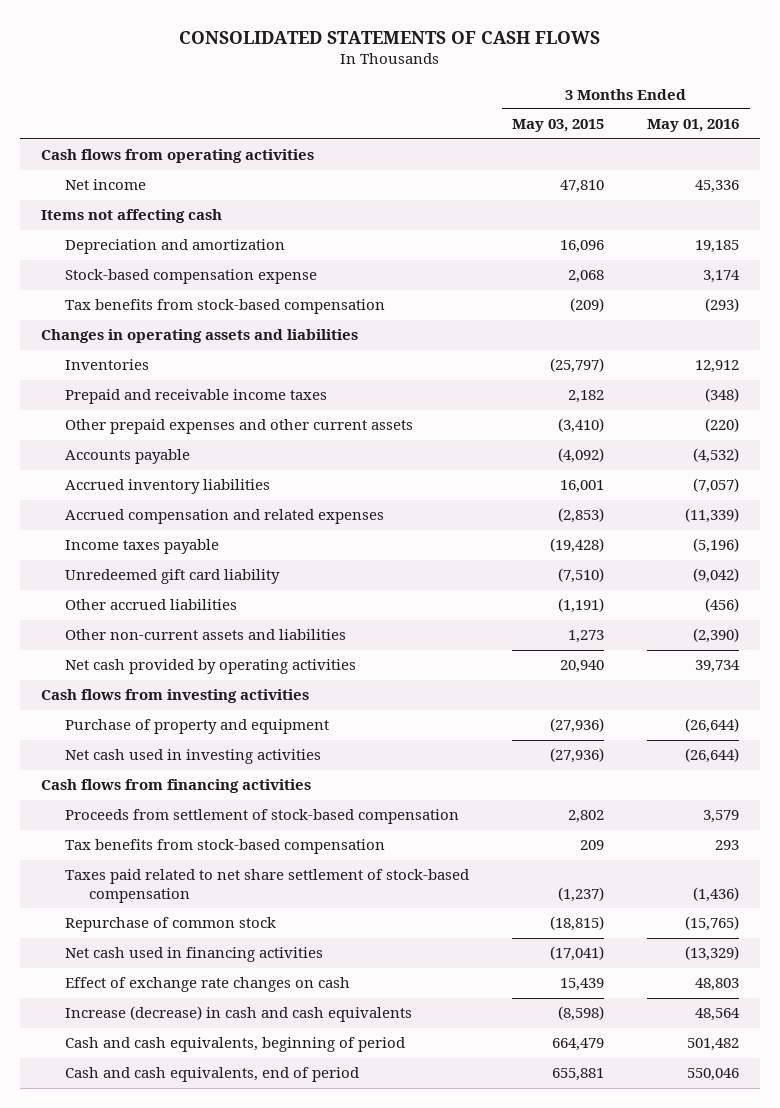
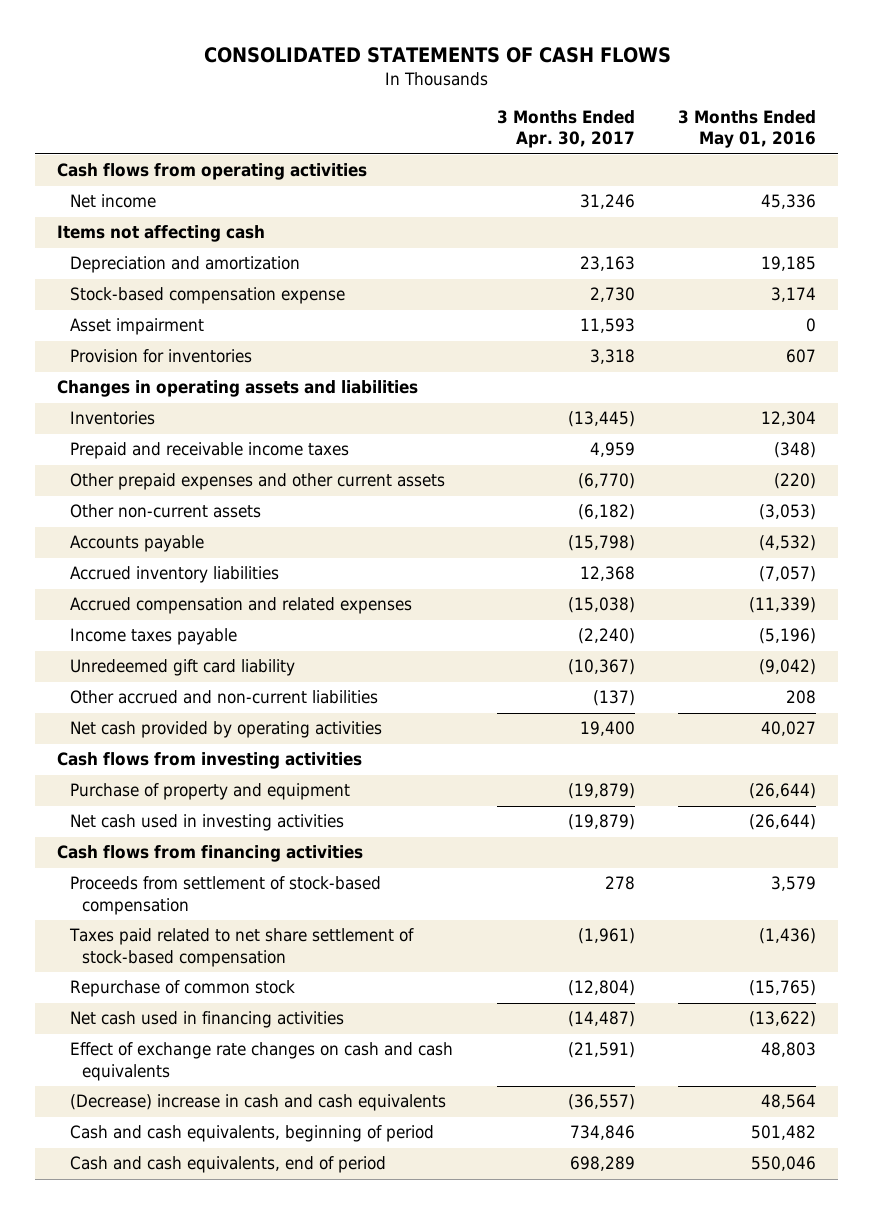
- | 3 Months Ended May 03, 2015 | 3 Months Ended May 01, 2016
+ | 3 Months Ended Apr. 30, 2017 | 3 Months Ended May 01, 2016
- Tax benefits from stock-based compensation | (209) | (293)
+ Asset impairment | 11,593 | 0
+ Provision for inventories | 3,318 | 607
- Inventories | (25,797) | 12,912
+ Inventories | (13,445) | 12,304
+ Other non-current assets | (6,182) | (3,053)
- Other accrued liabilities | (1,191) | (456)
- Other non-current assets and liabilities | 1,273 | (2,390)
- Net cash provided by operating activities | 20,940 | 39,734
+ Other accrued and non-current liabilities | (137) | 208
+ Net cash provided by operating activities | 19,400 | 40,027
- Tax benefits from stock-based compensation | 209 | 293
- Net cash used in financing activities | (17,041) | (13,329)
- Effect of exchange rate changes on cash | 15,439 | 48,803
- Increase (decrease) in cash and cash equivalents | (8,598) | 48,564
+ Net cash used in financing activities | (14,487) | (13,622)
+ Effect of exchange rate changes on cash and cash equivalents | (21,591) | 48,803
+ (Decrease) increase in cash and cash equivalents | (36,557) | 48,564

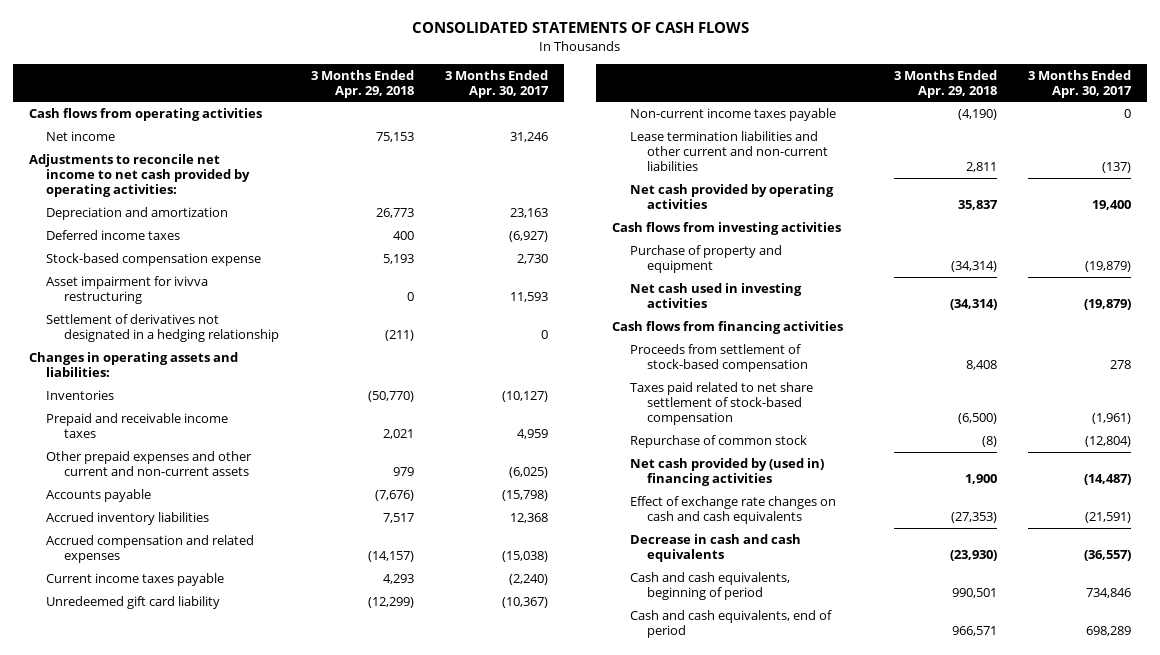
- | 3 Months Ended Apr. 30, 2017 | 3 Months Ended May 01, 2016
+ | 3 Months Ended Apr. 29, 2018 | 3 Months Ended Apr. 30, 2017
- Items not affecting cash
+ Adjustments to reconcile net income to net cash provided by operating activities:
+ Deferred income taxes | 400 | (6,927)
- Asset impairment | 11,593 | 0
- Provision for inventories | 3,318 | 607
- Changes in operating assets and liabilities
- Inventories | (13,445) | 12,304
+ Asset impairment for ivivva restructuring | 0 | 11,593
+ Settlement of derivatives not designated in a hedging relationship | (211) | 0
+ Changes in operating assets and liabilities:
+ Inventories | (50,770) | (10,127)
- Other prepaid expenses and other current assets | (6,770) | (220)
- Other non-current assets | (6,182) | (3,053)
+ Other prepaid expenses and other current and non-current assets | 979 | (6,025)
- Income taxes payable | (2,240) | (5,196)
+ Current income taxes payable | 4,293 | (2,240)
- Other accrued and non-current liabilities | (137) | 208
+ Non-current income taxes payable | (4,190) | 0
+ Lease termination liabilities and other current and non-current liabilities | 2,811 | (137)
- Net cash used in financing activities | (14,487) | (13,622)
+ Net cash provided by (used in) financing activities | 1,900 | (14,487)
- (Decrease) increase in cash and cash equivalents | (36,557) | 48,564
+ Decrease in cash and cash equivalents | (23,930) | (36,557)

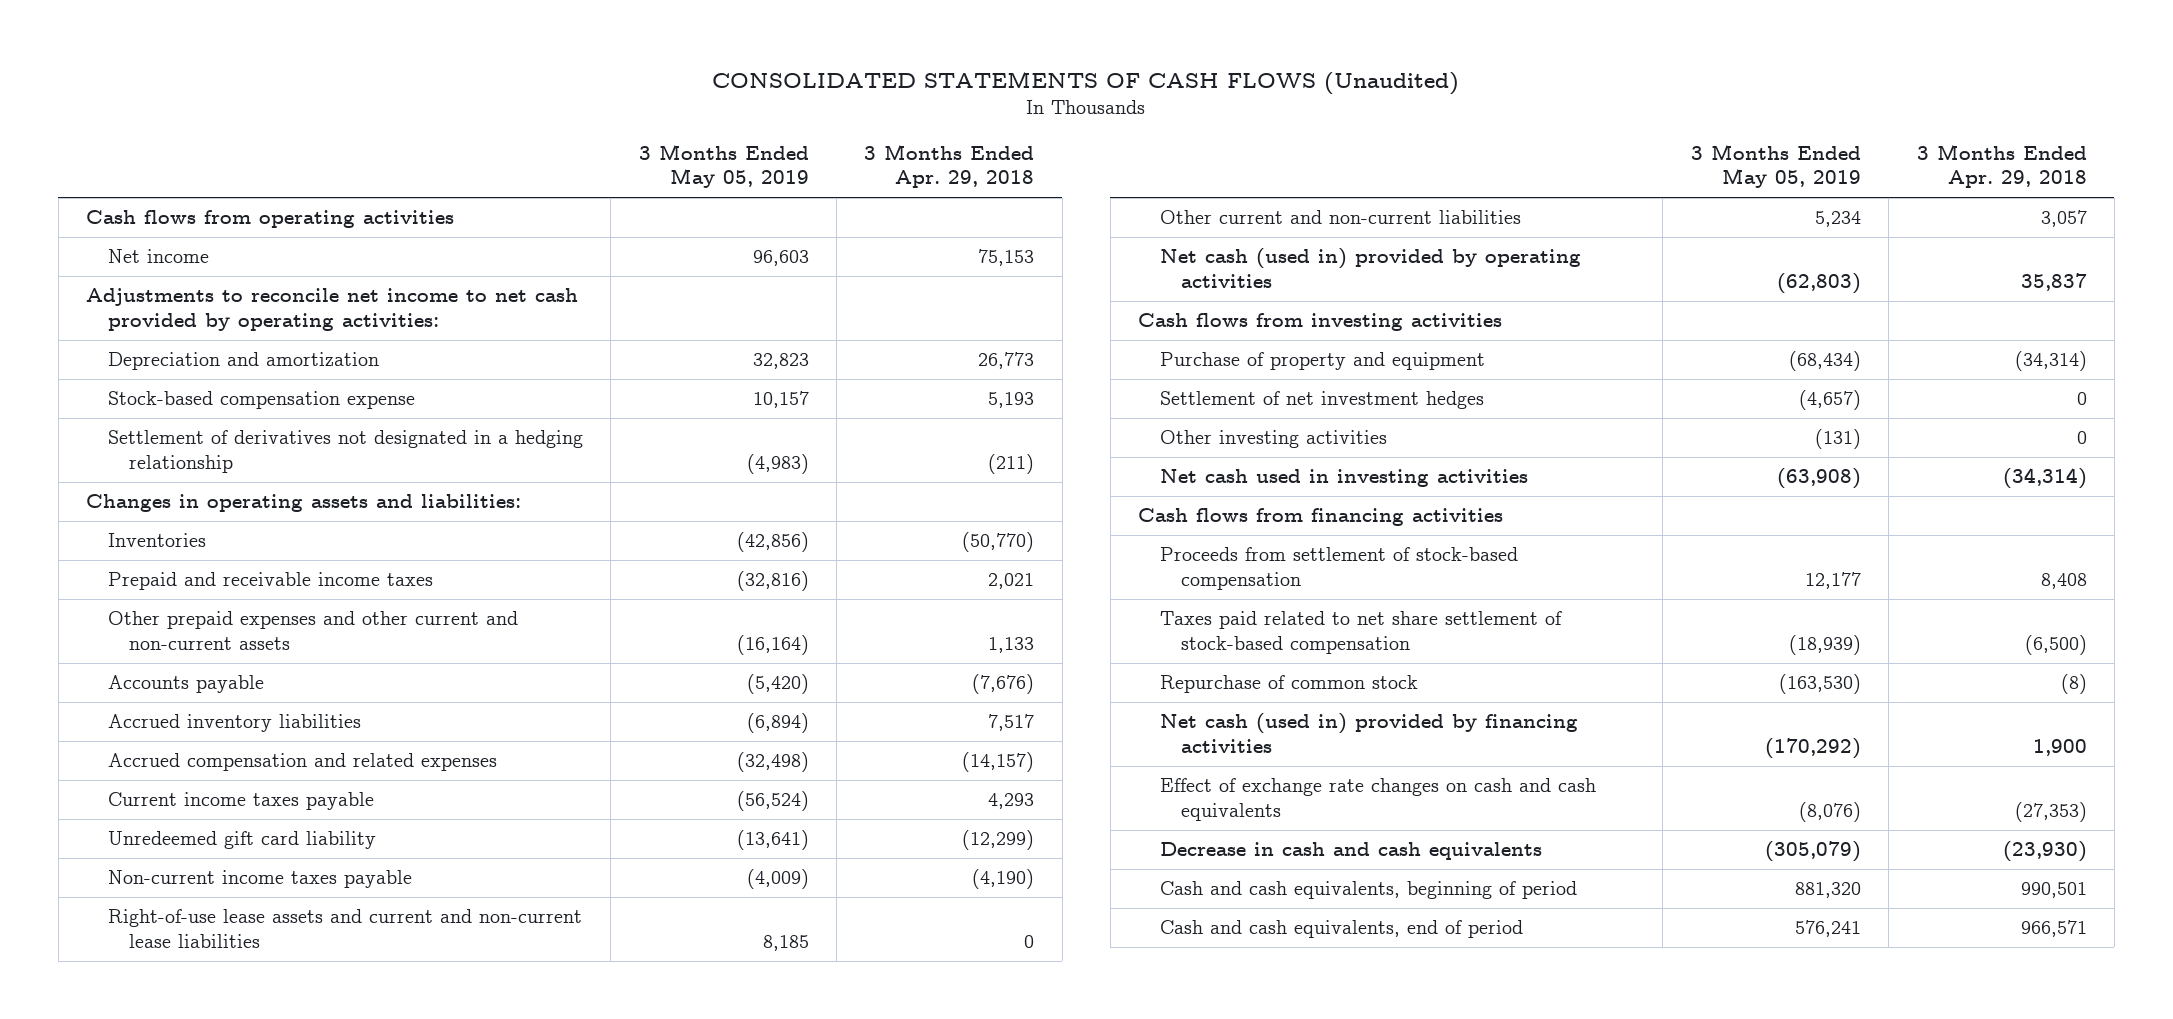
- CONSOLIDATED STATEMENTS OF CASH FLOWS
+ CONSOLIDATED STATEMENTS OF CASH FLOWS (Unaudited)
- | 3 Months Ended Apr. 29, 2018 | 3 Months Ended Apr. 30, 2017
+ | 3 Months Ended May 05, 2019 | 3 Months Ended Apr. 29, 2018
- Deferred income taxes | 400 | (6,927)
- Asset impairment for ivivva restructuring | 0 | 11,593
- Other prepaid expenses and other current and non-current assets | 979 | (6,025)
+ Other prepaid expenses and other current and non-current assets | (16,164) | 1,133
- Lease termination liabilities and other current and non-current liabilities | 2,811 | (137)
- Net cash provided by operating activities | 35,837 | 19,400
+ Right-of-use lease assets and current and non-current lease liabilities | 8,185 | 0
+ Other current and non-current liabilities | 5,234 | 3,057
+ Net cash (used in) provided by operating activities | (62,803) | 35,837
+ Settlement of net investment hedges | (4,657) | 0
+ Other investing activities | (131) | 0
- Net cash provided by (used in) financing activities | 1,900 | (14,487)
+ Net cash (used in) provided by financing activities | (170,292) | 1,900

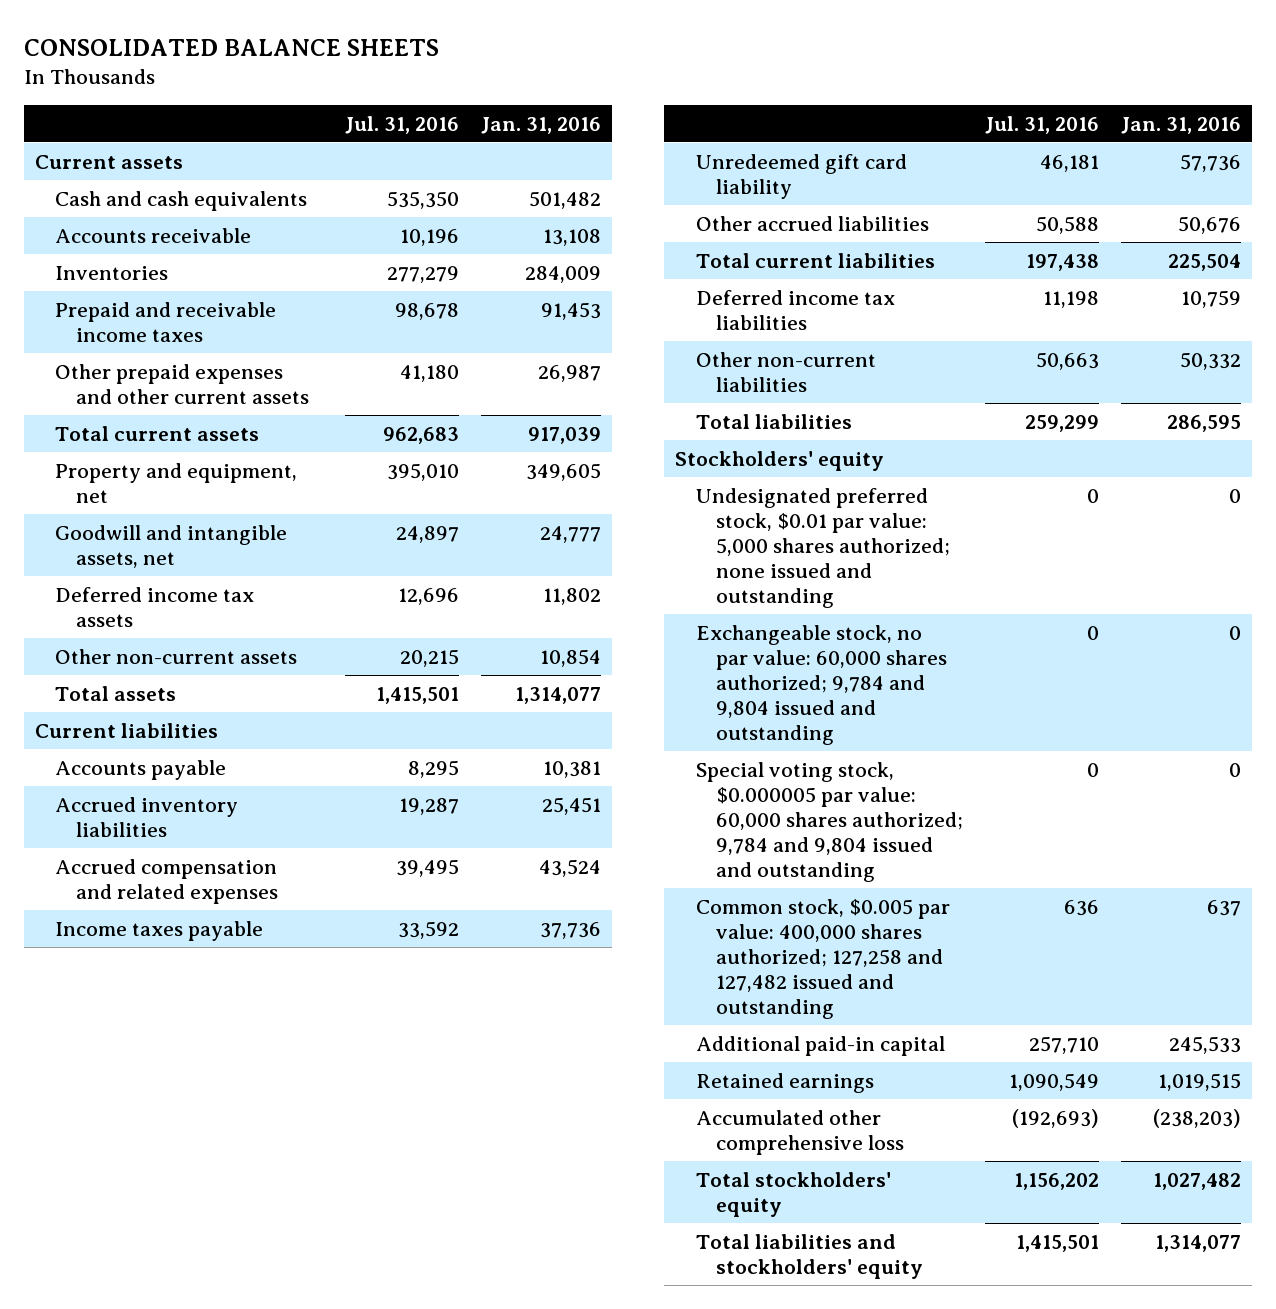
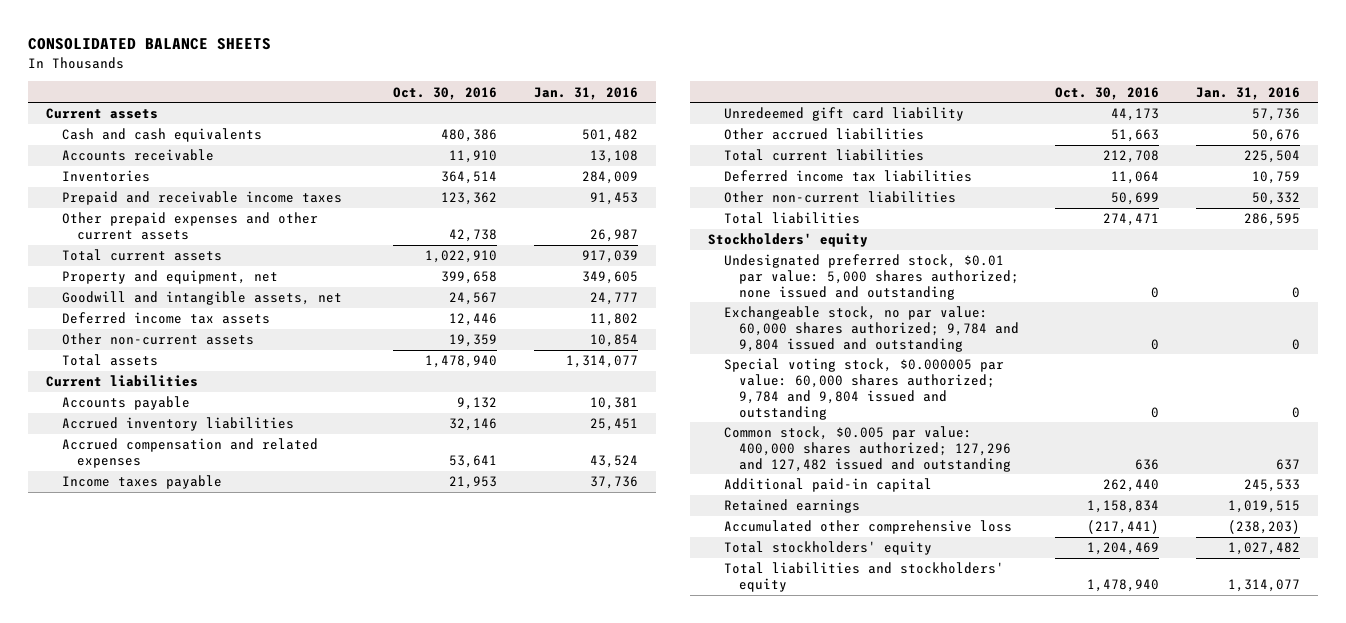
- | Jul. 31, 2016 | Jan. 31, 2016
+ | Oct. 30, 2016 | Jan. 31, 2016
- Common stock, $0.005 par value: 400,000 shares authorized; 127,258 and 127,482 issued and outstanding | 636 | 637
+ Common stock, $0.005 par value: 400,000 shares authorized; 127,296 and 127,482 issued and outstanding | 636 | 637

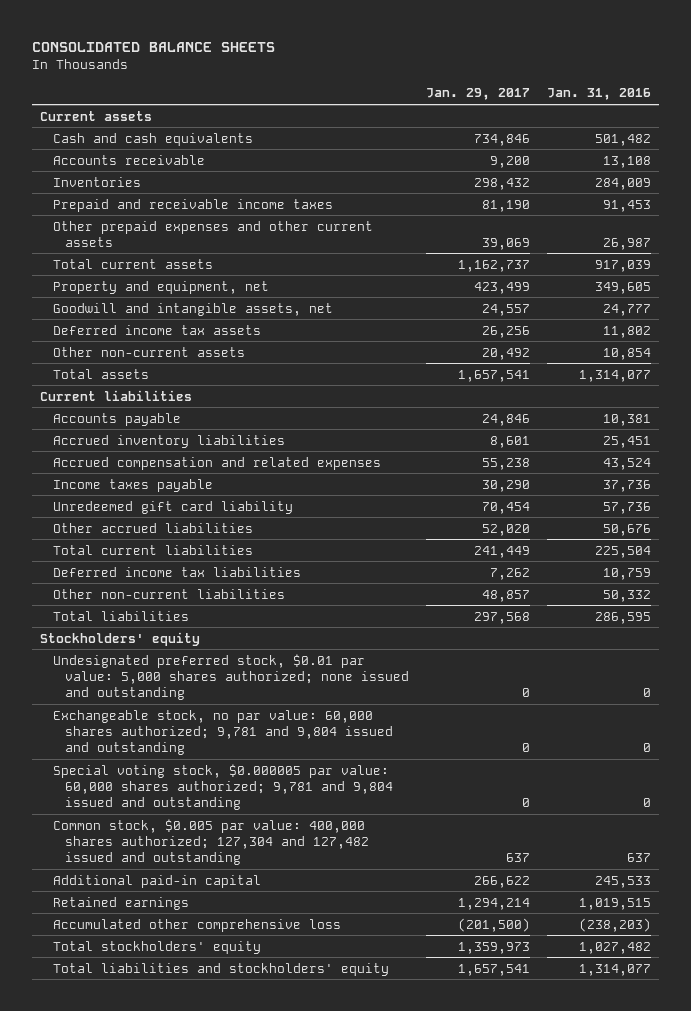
- | Oct. 30, 2016 | Jan. 31, 2016
+ | Jan. 29, 2017 | Jan. 31, 2016
- Exchangeable stock, no par value: 60,000 shares authorized; 9,784 and 9,804 issued and outstanding | 0 | 0
- Special voting stock, $0.000005 par value: 60,000 shares authorized; 9,784 and 9,804 issued and outstanding | 0 | 0
- Common stock, $0.005 par value: 400,000 shares authorized; 127,296 and 127,482 issued and outstanding | 636 | 637
+ Exchangeable stock, no par value: 60,000 shares authorized; 9,781 and 9,804 issued and outstanding | 0 | 0
+ Special voting stock, $0.000005 par value: 60,000 shares authorized; 9,781 and 9,804 issued and outstanding | 0 | 0
+ Common stock, $0.005 par value: 400,000 shares authorized; 127,304 and 127,482 issued and outstanding | 637 | 637

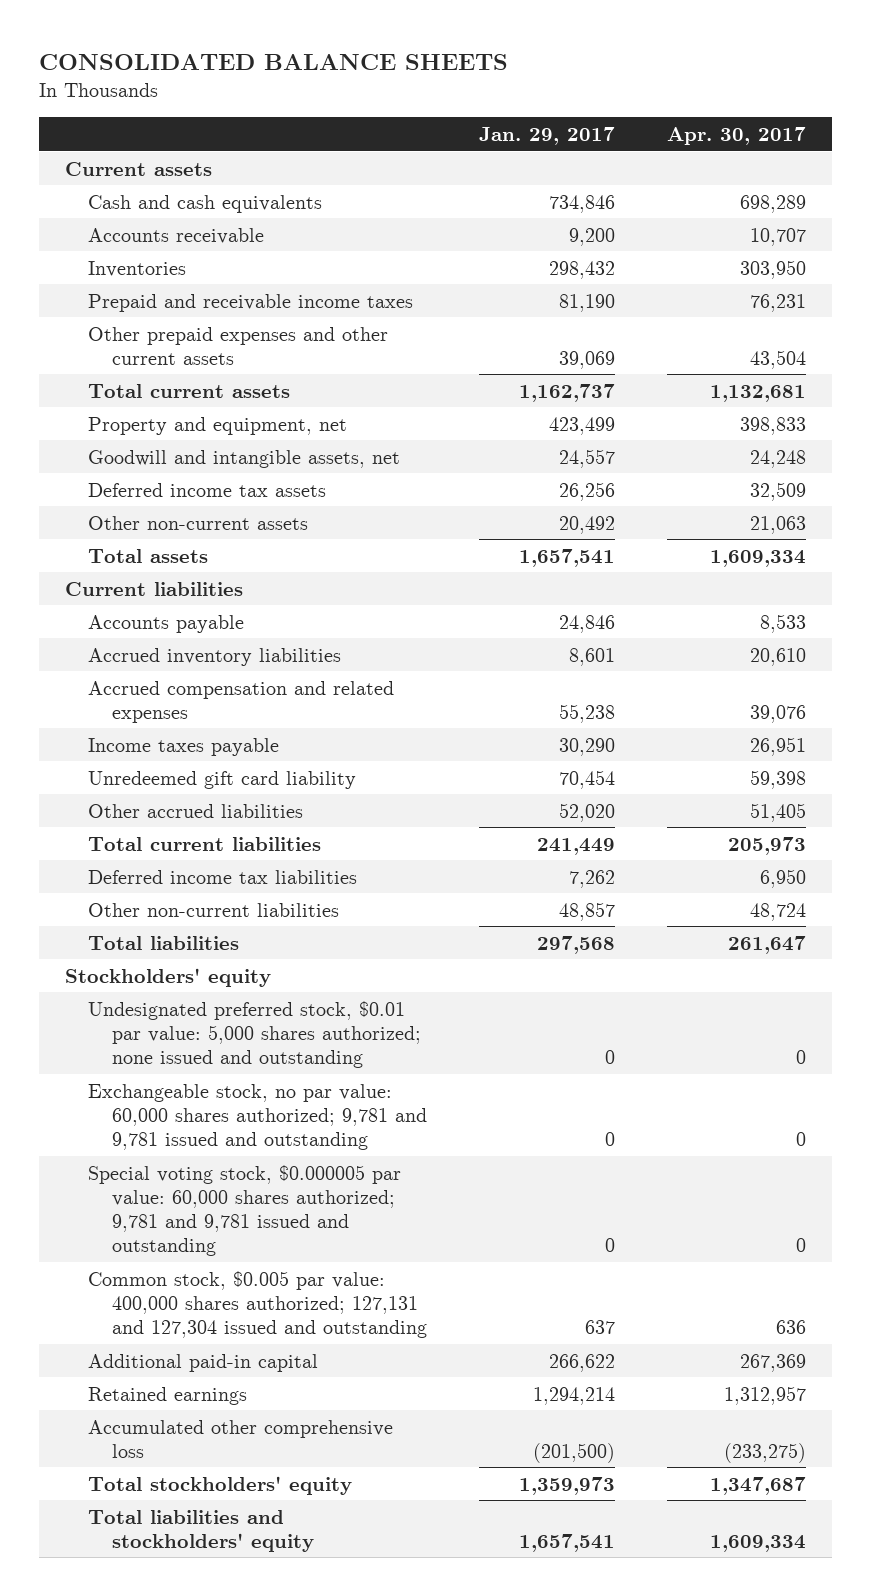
- | Jan. 29, 2017 | Jan. 31, 2016
+ | Jan. 29, 2017 | Apr. 30, 2017
- Exchangeable stock, no par value: 60,000 shares authorized; 9,781 and 9,804 issued and outstanding | 0 | 0
- Special voting stock, $0.000005 par value: 60,000 shares authorized; 9,781 and 9,804 issued and outstanding | 0 | 0
- Common stock, $0.005 par value: 400,000 shares authorized; 127,304 and 127,482 issued and outstanding | 637 | 637
+ Exchangeable stock, no par value: 60,000 shares authorized; 9,781 and 9,781 issued and outstanding | 0 | 0
+ Special voting stock, $0.000005 par value: 60,000 shares authorized; 9,781 and 9,781 issued and outstanding | 0 | 0
+ Common stock, $0.005 par value: 400,000 shares authorized; 127,131 and 127,304 issued and outstanding | 637 | 636

